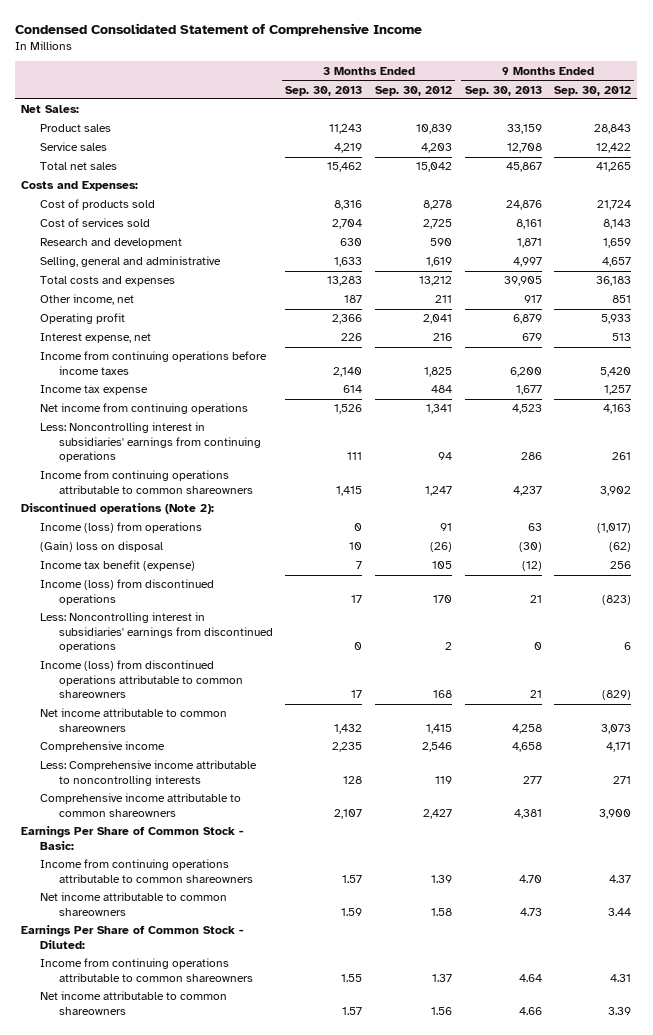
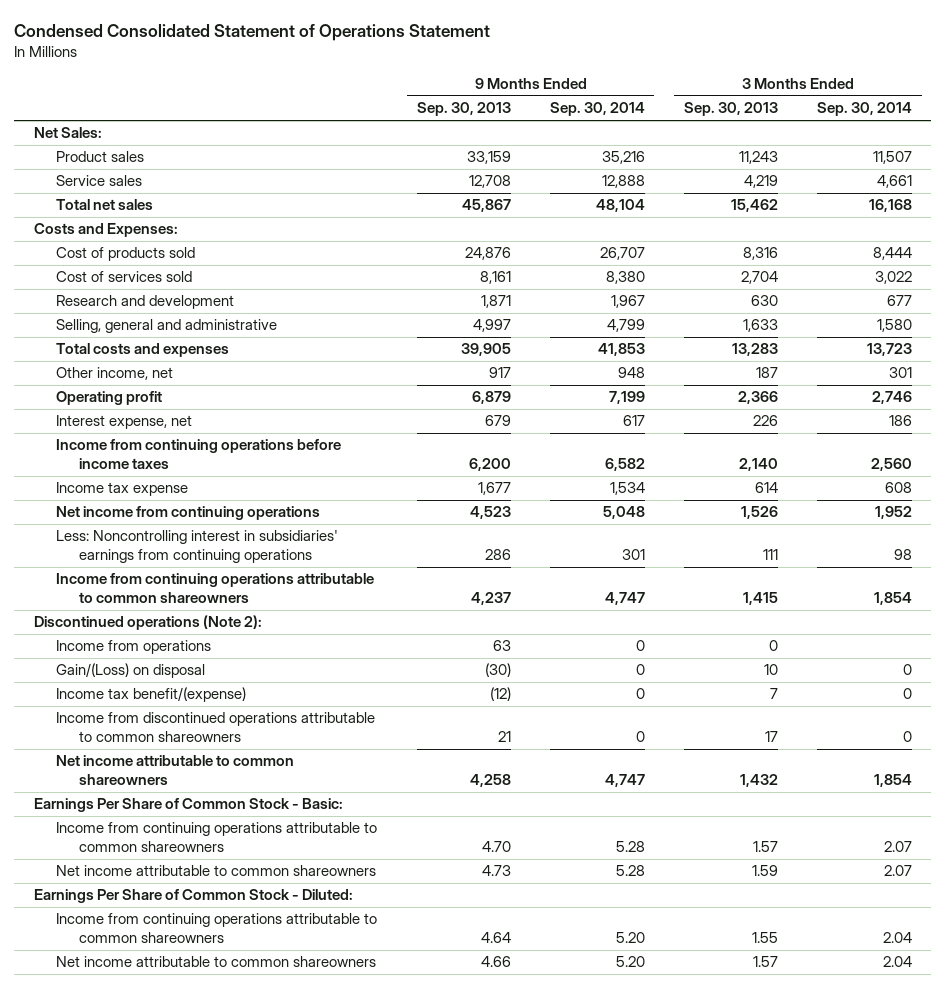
- Condensed Consolidated Statement of Comprehensive Income
+ Condensed Consolidated Statement of Operations Statement
- | 3 Months Ended Sep. 30, 2013 | 3 Months Ended Sep. 30, 2012 | 9 Months Ended Sep. 30, 2013 | 9 Months Ended Sep. 30, 2012
+ | 9 Months Ended Sep. 30, 2013 | 9 Months Ended Sep. 30, 2014 | 3 Months Ended Sep. 30, 2013 | 3 Months Ended Sep. 30, 2014
- Income (loss) from operations | 0 | 91 | 63 | (1,017)
- (Gain) loss on disposal | 10 | (26) | (30) | (62)
- Income tax benefit (expense) | 7 | 105 | (12) | 256
- Income (loss) from discontinued operations | 17 | 170 | 21 | (823)
- Less: Noncontrolling interest in subsidiaries' earnings from discontinued operations | 0 | 2 | 0 | 6
- Income (loss) from discontinued operations attributable to common shareowners | 17 | 168 | 21 | (829)
+ Income from operations | 63 | 0 | 0 |
+ Gain/(Loss) on disposal | (30) | 0 | 10 | 0
+ Income tax benefit/(expense) | (12) | 0 | 7 | 0
+ Income from discontinued operations attributable to common shareowners | 21 | 0 | 17 | 0
- Comprehensive income | 2,235 | 2,546 | 4,658 | 4,171
- Less: Comprehensive income attributable to noncontrolling interests | 128 | 119 | 277 | 271
- Comprehensive income attributable to common shareowners | 2,107 | 2,427 | 4,381 | 3,900

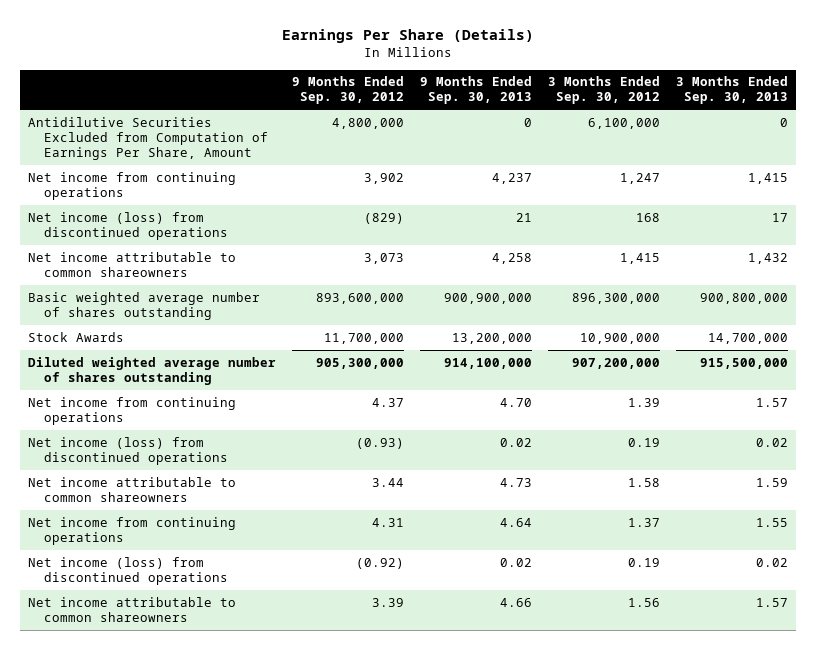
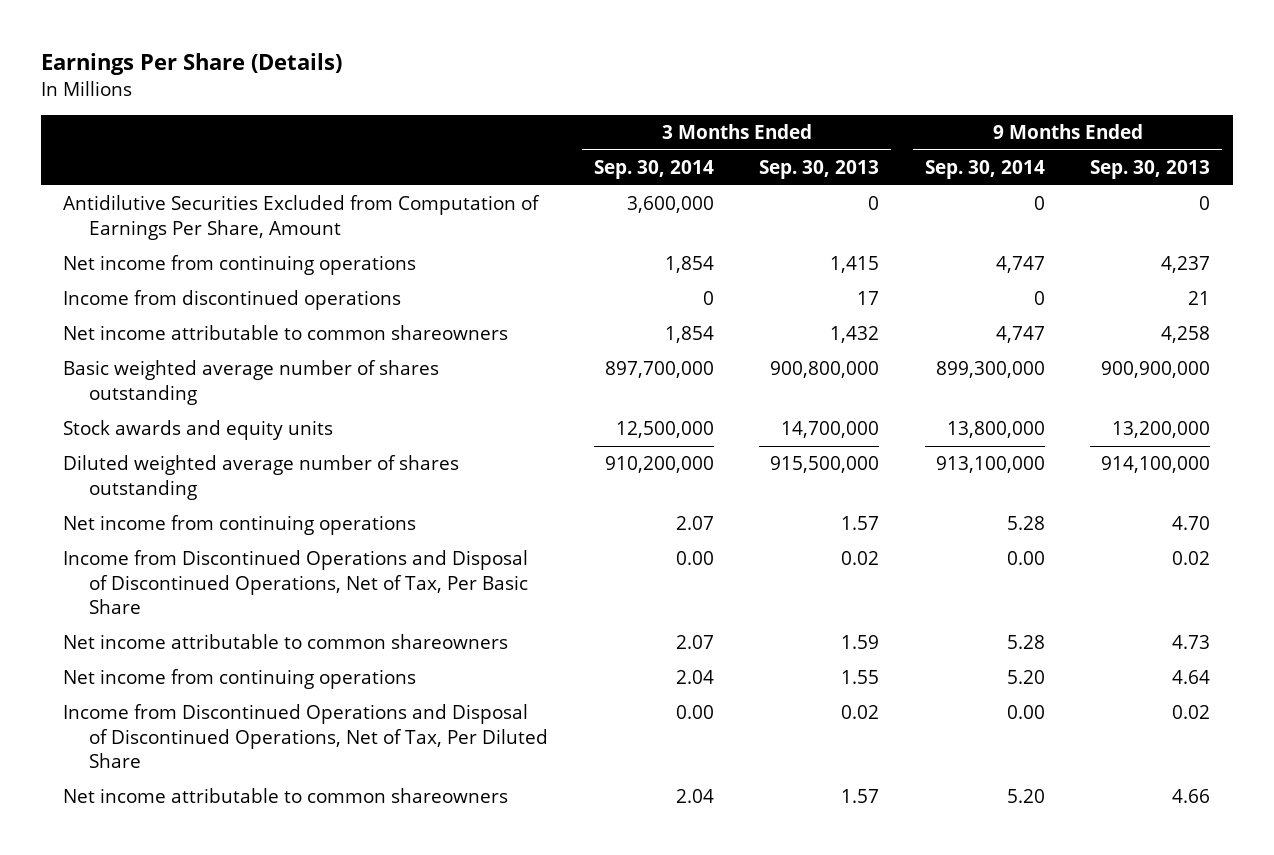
- | 9 Months Ended Sep. 30, 2012 | 9 Months Ended Sep. 30, 2013 | 3 Months Ended Sep. 30, 2012 | 3 Months Ended Sep. 30, 2013
+ | 3 Months Ended Sep. 30, 2014 | 3 Months Ended Sep. 30, 2013 | 9 Months Ended Sep. 30, 2014 | 9 Months Ended Sep. 30, 2013
- Net income (loss) from discontinued operations | (829) | 21 | 168 | 17
+ Income from discontinued operations | 0 | 17 | 0 | 21
- Stock Awards | 11,700,000 | 13,200,000 | 10,900,000 | 14,700,000
+ Stock awards and equity units | 12,500,000 | 14,700,000 | 13,800,000 | 13,200,000
- Net income (loss) from discontinued operations | (0.93) | 0.02 | 0.19 | 0.02
+ Income from Discontinued Operations and Disposal of Discontinued Operations, Net of Tax, Per Basic Share | 0.00 | 0.02 | 0.00 | 0.02
- Net income (loss) from discontinued operations | (0.92) | 0.02 | 0.19 | 0.02
+ Income from Discontinued Operations and Disposal of Discontinued Operations, Net of Tax, Per Diluted Share | 0.00 | 0.02 | 0.00 | 0.02

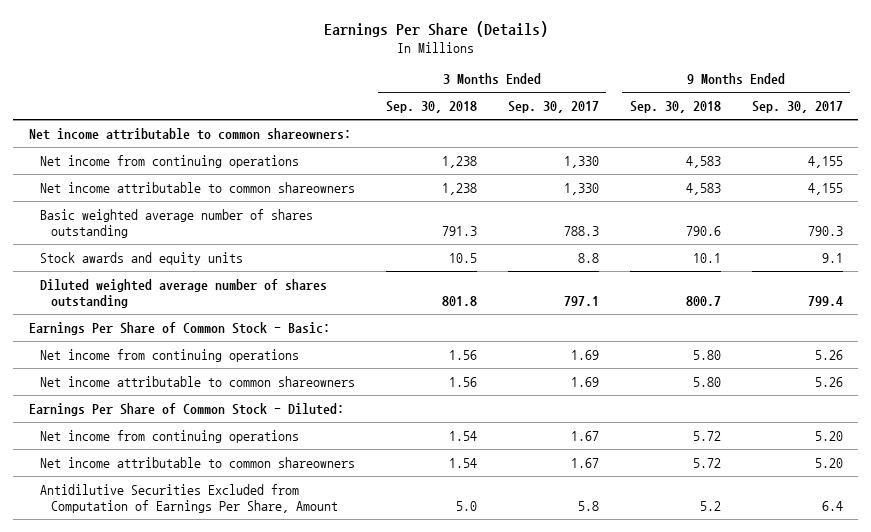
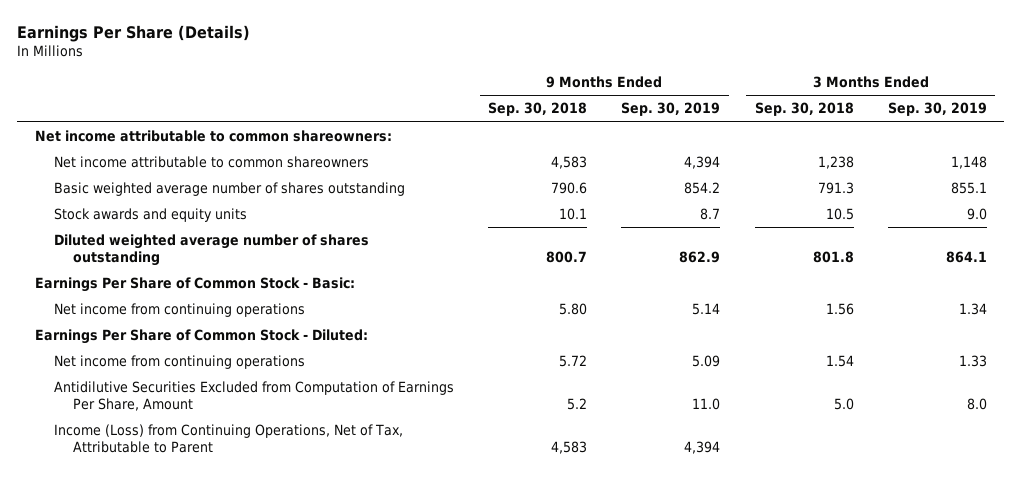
- | 3 Months Ended Sep. 30, 2018 | 3 Months Ended Sep. 30, 2017 | 9 Months Ended Sep. 30, 2018 | 9 Months Ended Sep. 30, 2017
+ | 9 Months Ended Sep. 30, 2018 | 9 Months Ended Sep. 30, 2019 | 3 Months Ended Sep. 30, 2018 | 3 Months Ended Sep. 30, 2019
- Net income from continuing operations | 1,238 | 1,330 | 4,583 | 4,155
- Net income attributable to common shareowners | 1.56 | 1.69 | 5.80 | 5.26
- Net income attributable to common shareowners | 1.54 | 1.67 | 5.72 | 5.20
+ Income (Loss) from Continuing Operations, Net of Tax, Attributable to Parent | 4,583 | 4,394 | |

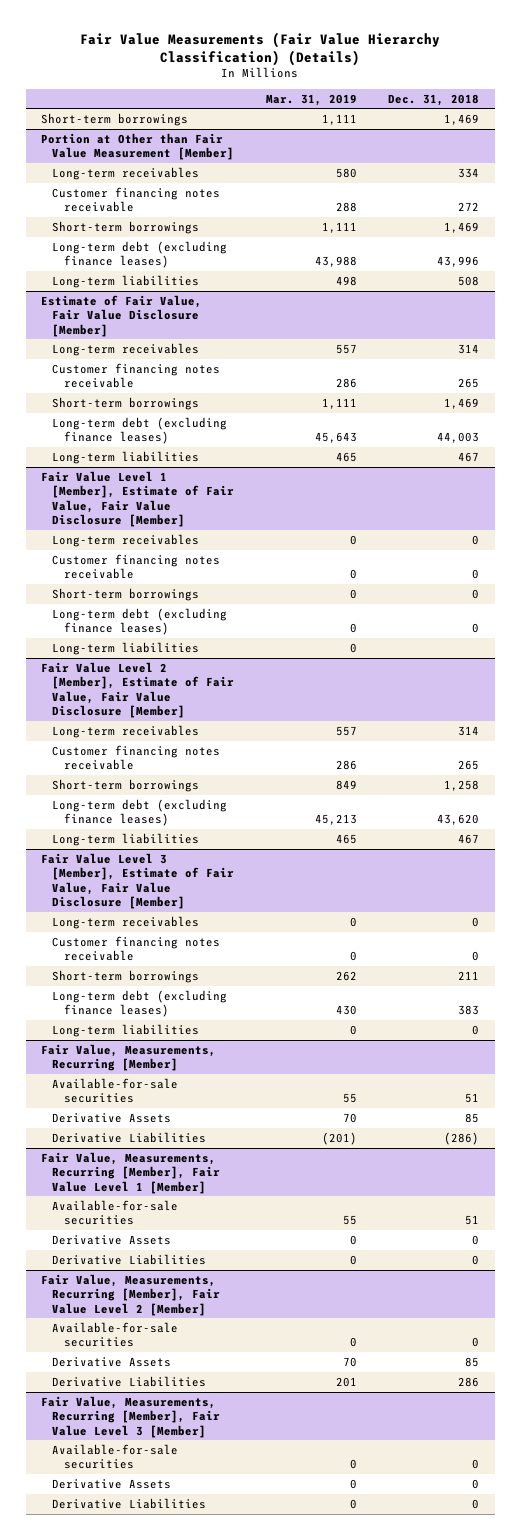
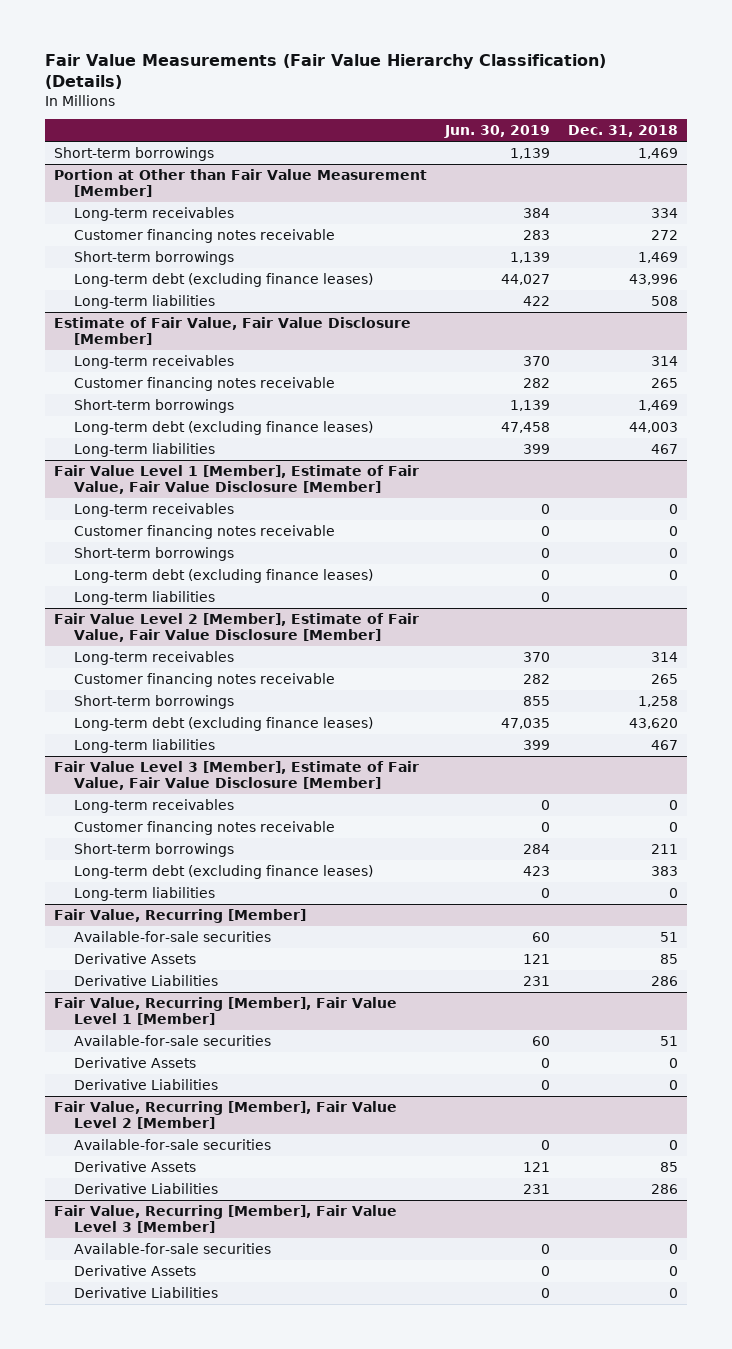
- | Mar. 31, 2019 | Dec. 31, 2018
+ | Jun. 30, 2019 | Dec. 31, 2018
- Fair Value, Measurements, Recurring [Member]
+ Fair Value, Recurring [Member]
- Derivative Liabilities | (201) | (286)
- Fair Value, Measurements, Recurring [Member], Fair Value Level 1 [Member]
+ Derivative Liabilities | 231 | 286
+ Fair Value, Recurring [Member], Fair Value Level 1 [Member]
- Fair Value, Measurements, Recurring [Member], Fair Value Level 2 [Member]
+ Fair Value, Recurring [Member], Fair Value Level 2 [Member]
- Fair Value, Measurements, Recurring [Member], Fair Value Level 3 [Member]
+ Fair Value, Recurring [Member], Fair Value Level 3 [Member]

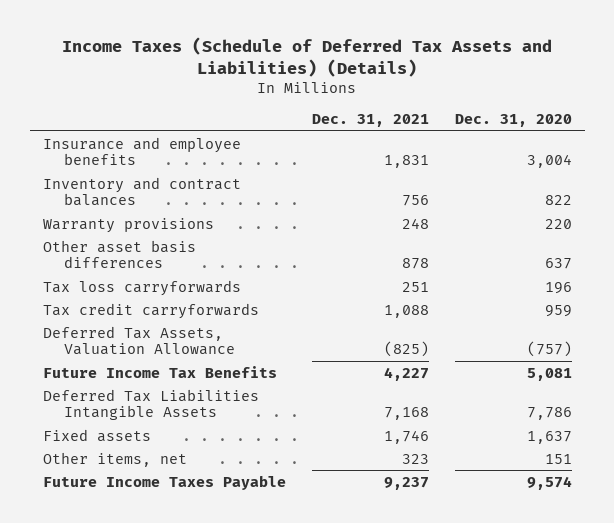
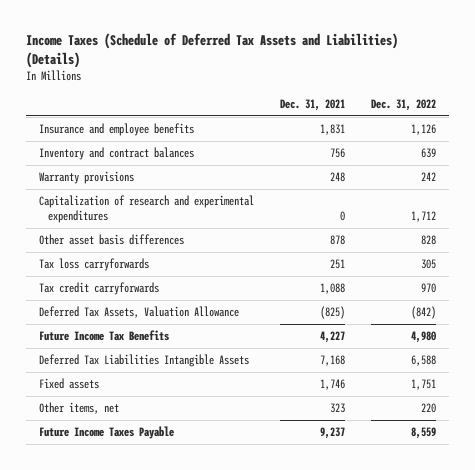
- | Dec. 31, 2021 | Dec. 31, 2020
+ | Dec. 31, 2021 | Dec. 31, 2022
+ Capitalization of research and experimental expenditures | 0 | 1,712

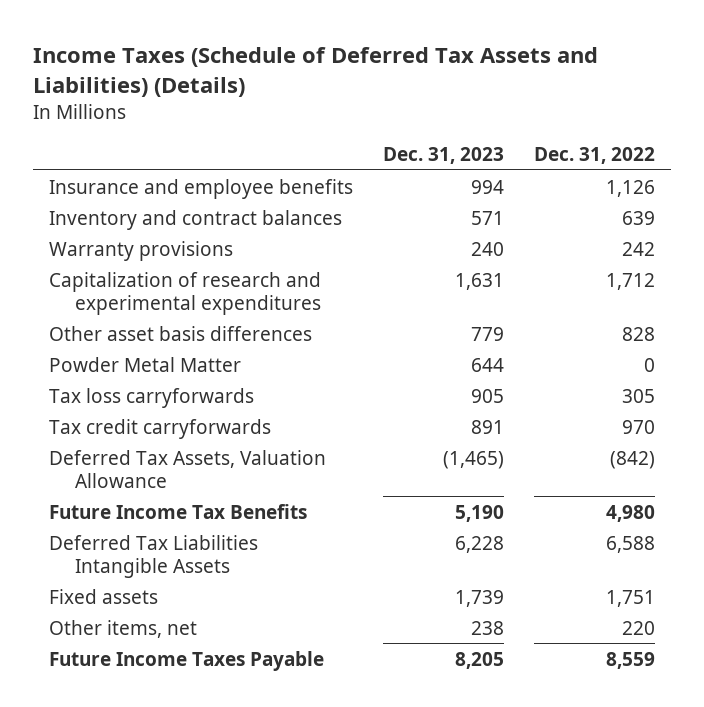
- | Dec. 31, 2021 | Dec. 31, 2022
+ | Dec. 31, 2023 | Dec. 31, 2022
+ Powder Metal Matter | 644 | 0

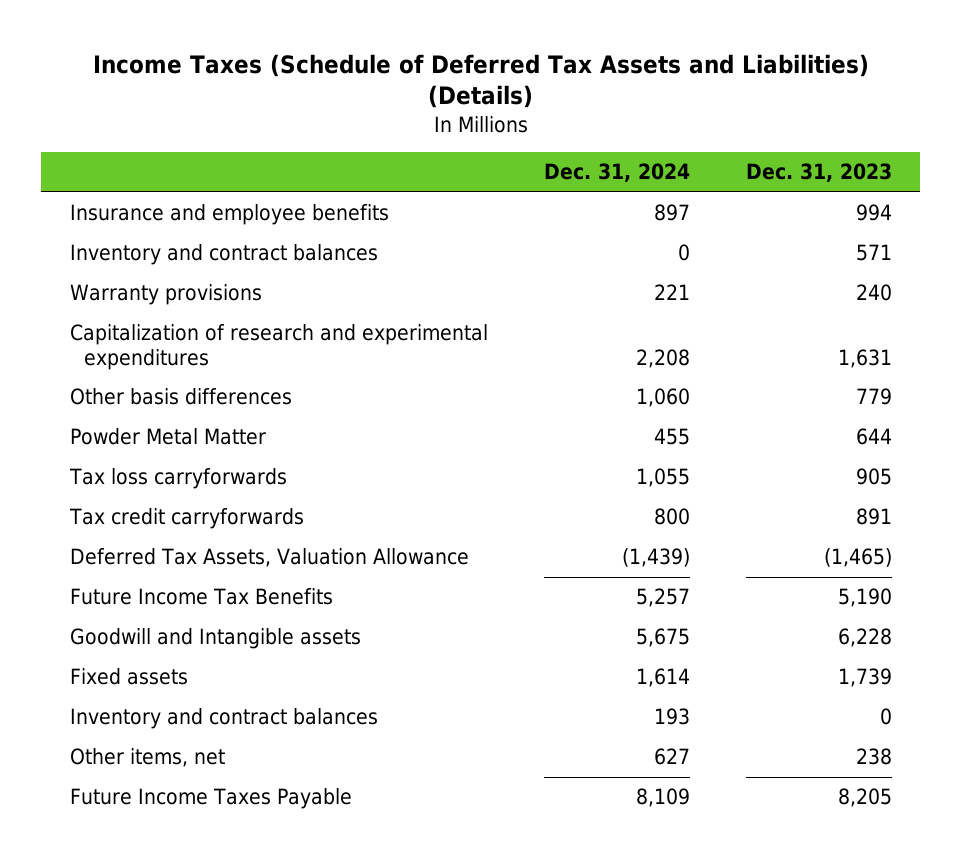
- | Dec. 31, 2023 | Dec. 31, 2022
+ | Dec. 31, 2024 | Dec. 31, 2023
- Other asset basis differences | 779 | 828
+ Other basis differences | 1,060 | 779
- Deferred Tax Liabilities Intangible Assets | 6,228 | 6,588
+ Goodwill and Intangible assets | 5,675 | 6,228
+ Inventory and contract balances | 193 | 0

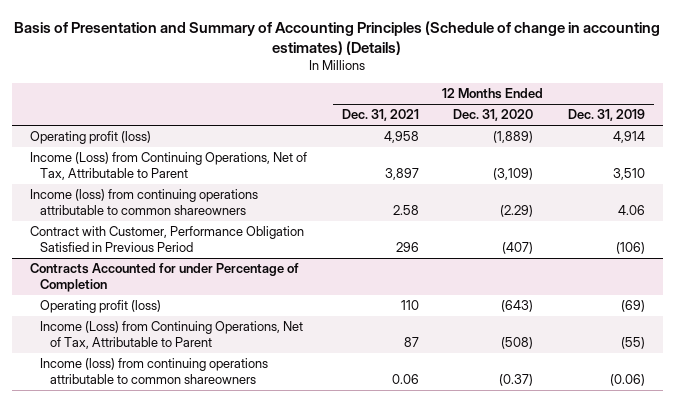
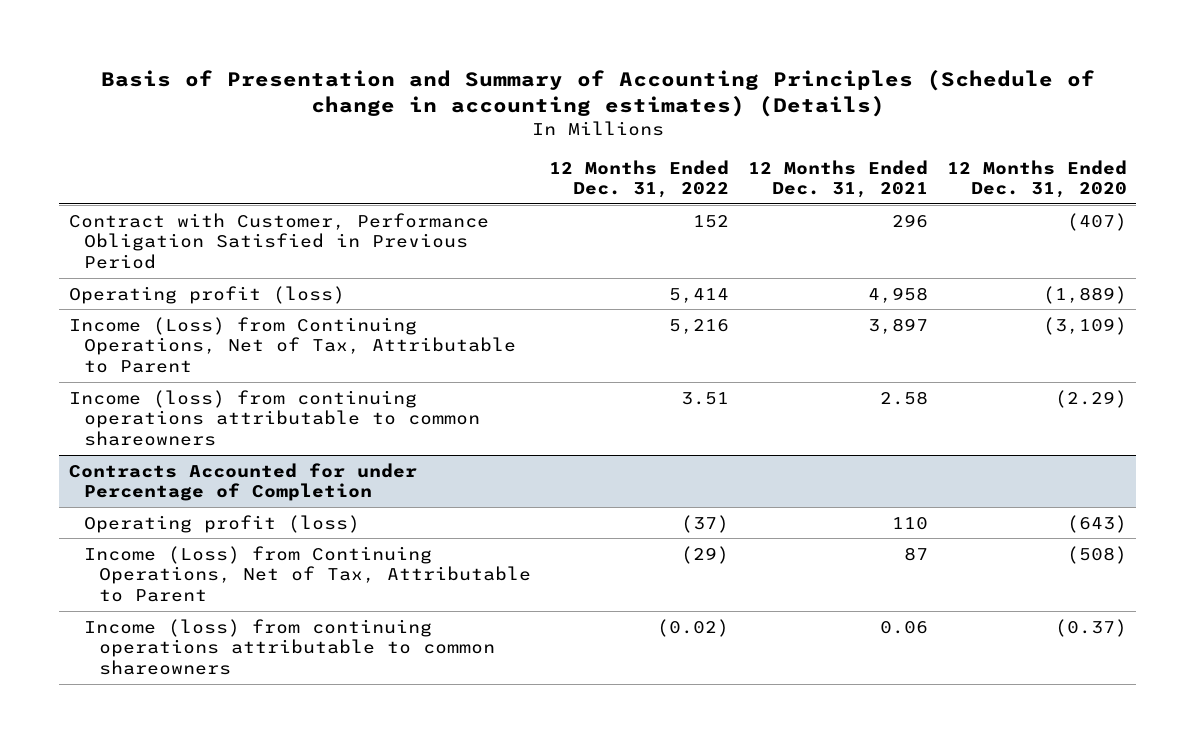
- | 12 Months Ended Dec. 31, 2021 | 12 Months Ended Dec. 31, 2020 | 12 Months Ended Dec. 31, 2019
+ | 12 Months Ended Dec. 31, 2022 | 12 Months Ended Dec. 31, 2021 | 12 Months Ended Dec. 31, 2020
moved up: Contract with Customer, Performance Obligation Satisfied in Previous Period | 152 | 296 | (407)

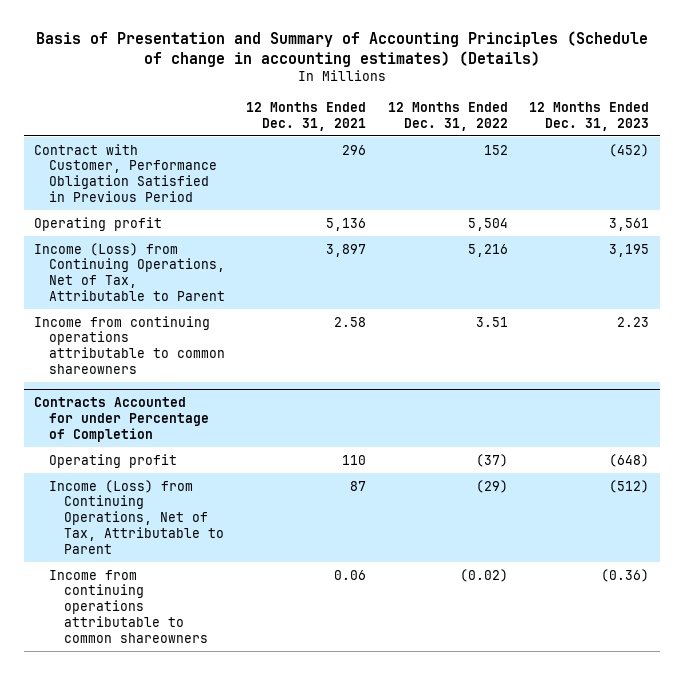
- | 12 Months Ended Dec. 31, 2022 | 12 Months Ended Dec. 31, 2021 | 12 Months Ended Dec. 31, 2020
+ | 12 Months Ended Dec. 31, 2021 | 12 Months Ended Dec. 31, 2022 | 12 Months Ended Dec. 31, 2023
- Operating profit (loss) | 5,414 | 4,958 | (1,889)
+ Operating profit | 5,136 | 5,504 | 3,561
- Income (loss) from continuing operations attributable to common shareowners | 3.51 | 2.58 | (2.29)
+ Income from continuing operations attributable to common shareowners | 2.58 | 3.51 | 2.23
@ Contracts Accounted for under Percentage of Completion
- Operating profit (loss) | (37) | 110 | (643)
+ Operating profit | 110 | (37) | (648)
- Income (loss) from continuing operations attributable to common shareowners | (0.02) | 0.06 | (0.37)
+ Income from continuing operations attributable to common shareowners | 0.06 | (0.02) | (0.36)

